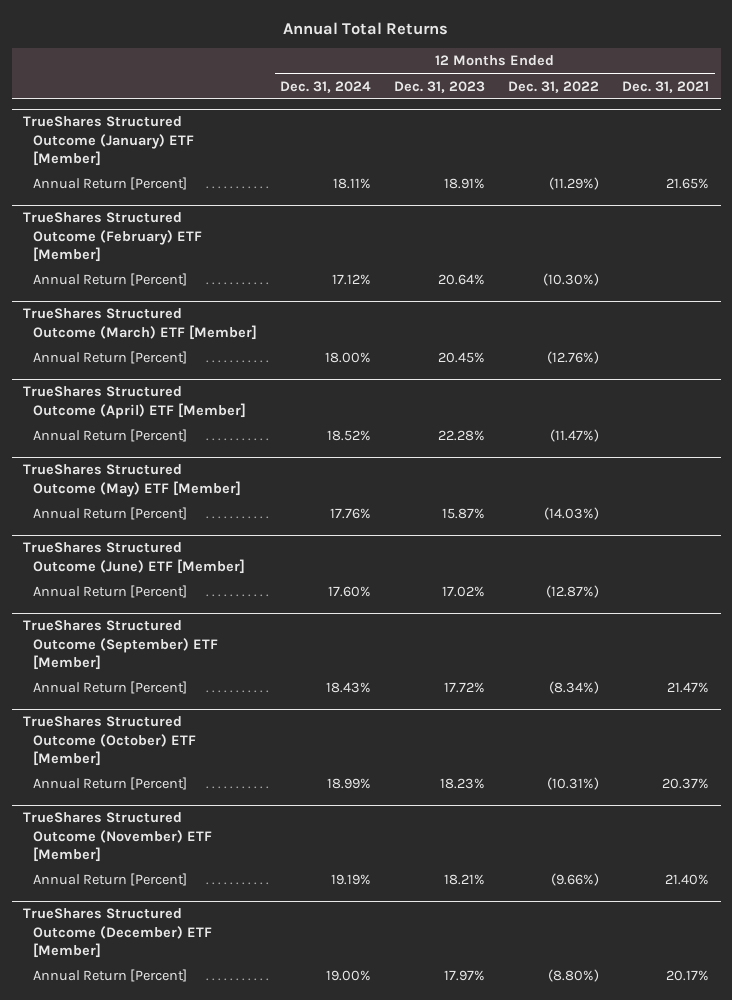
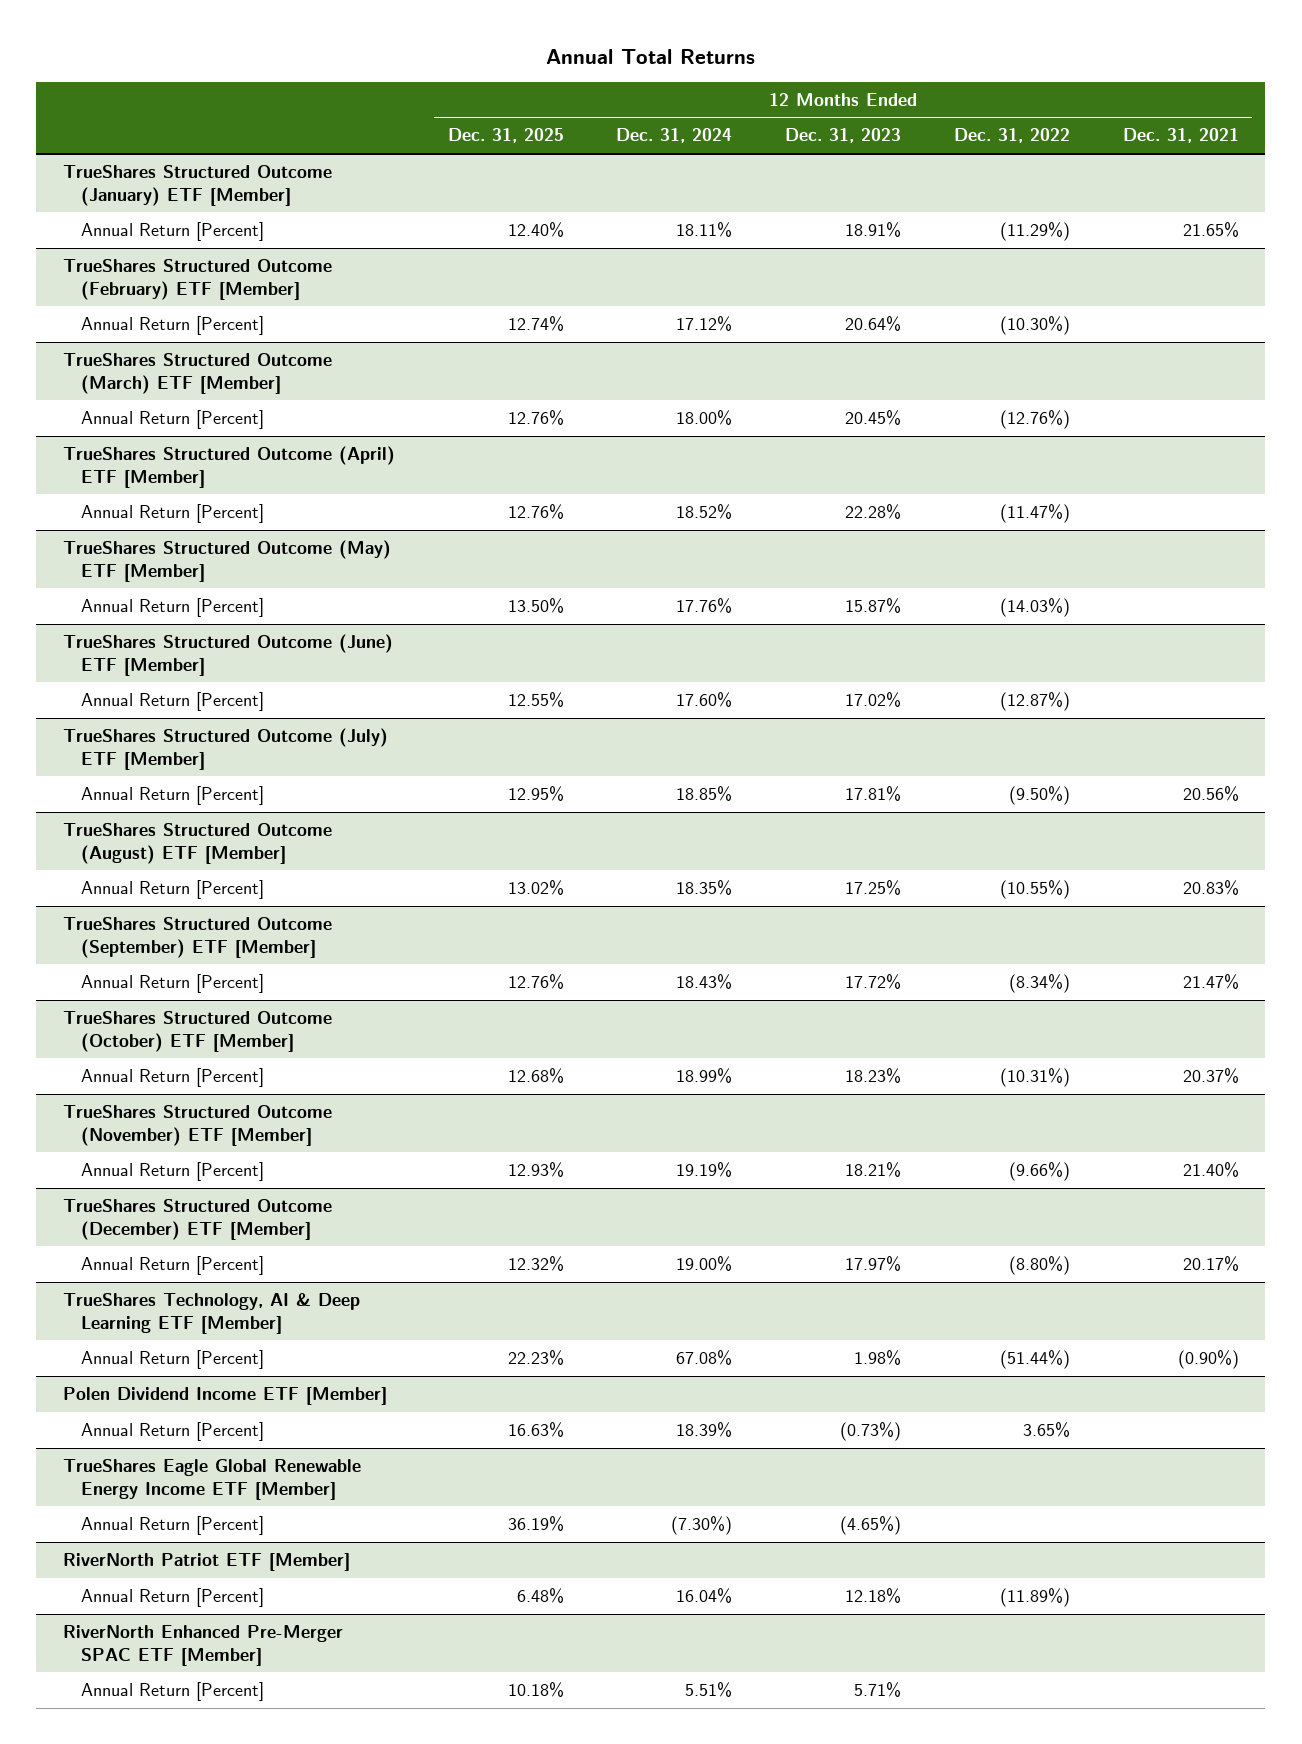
- | 12 Months Ended Dec. 31, 2024 | 12 Months Ended Dec. 31, 2023 | 12 Months Ended Dec. 31, 2022 | 12 Months Ended Dec. 31, 2021
+ | 12 Months Ended Dec. 31, 2025 | 12 Months Ended Dec. 31, 2024 | 12 Months Ended Dec. 31, 2023 | 12 Months Ended Dec. 31, 2022 | 12 Months Ended Dec. 31, 2021
+ TrueShares Structured Outcome (July) ETF [Member]
+ Annual Return [Percent] | 12.95% | 18.85% | 17.81% | (9.50%) | 20.56%
+ TrueShares Structured Outcome (August) ETF [Member]
+ Annual Return [Percent] | 13.02% | 18.35% | 17.25% | (10.55%) | 20.83%
+ TrueShares Technology, AI & Deep Learning ETF [Member]
+ Annual Return [Percent] | 22.23% | 67.08% | 1.98% | (51.44%) | (0.90%)
+ Polen Dividend Income ETF [Member]
+ Annual Return [Percent] | 16.63% | 18.39% | (0.73%) | 3.65% |
+ TrueShares Eagle Global Renewable Energy Income ETF [Member]
+ Annual Return [Percent] | 36.19% | (7.30%) | (4.65%) | |
+ RiverNorth Patriot ETF [Member]
+ Annual Return [Percent] | 6.48% | 16.04% | 12.18% | (11.89%) |
+ RiverNorth Enhanced Pre-Merger SPAC ETF [Member]
+ Annual Return [Percent] | 10.18% | 5.51% | 5.71% | |

